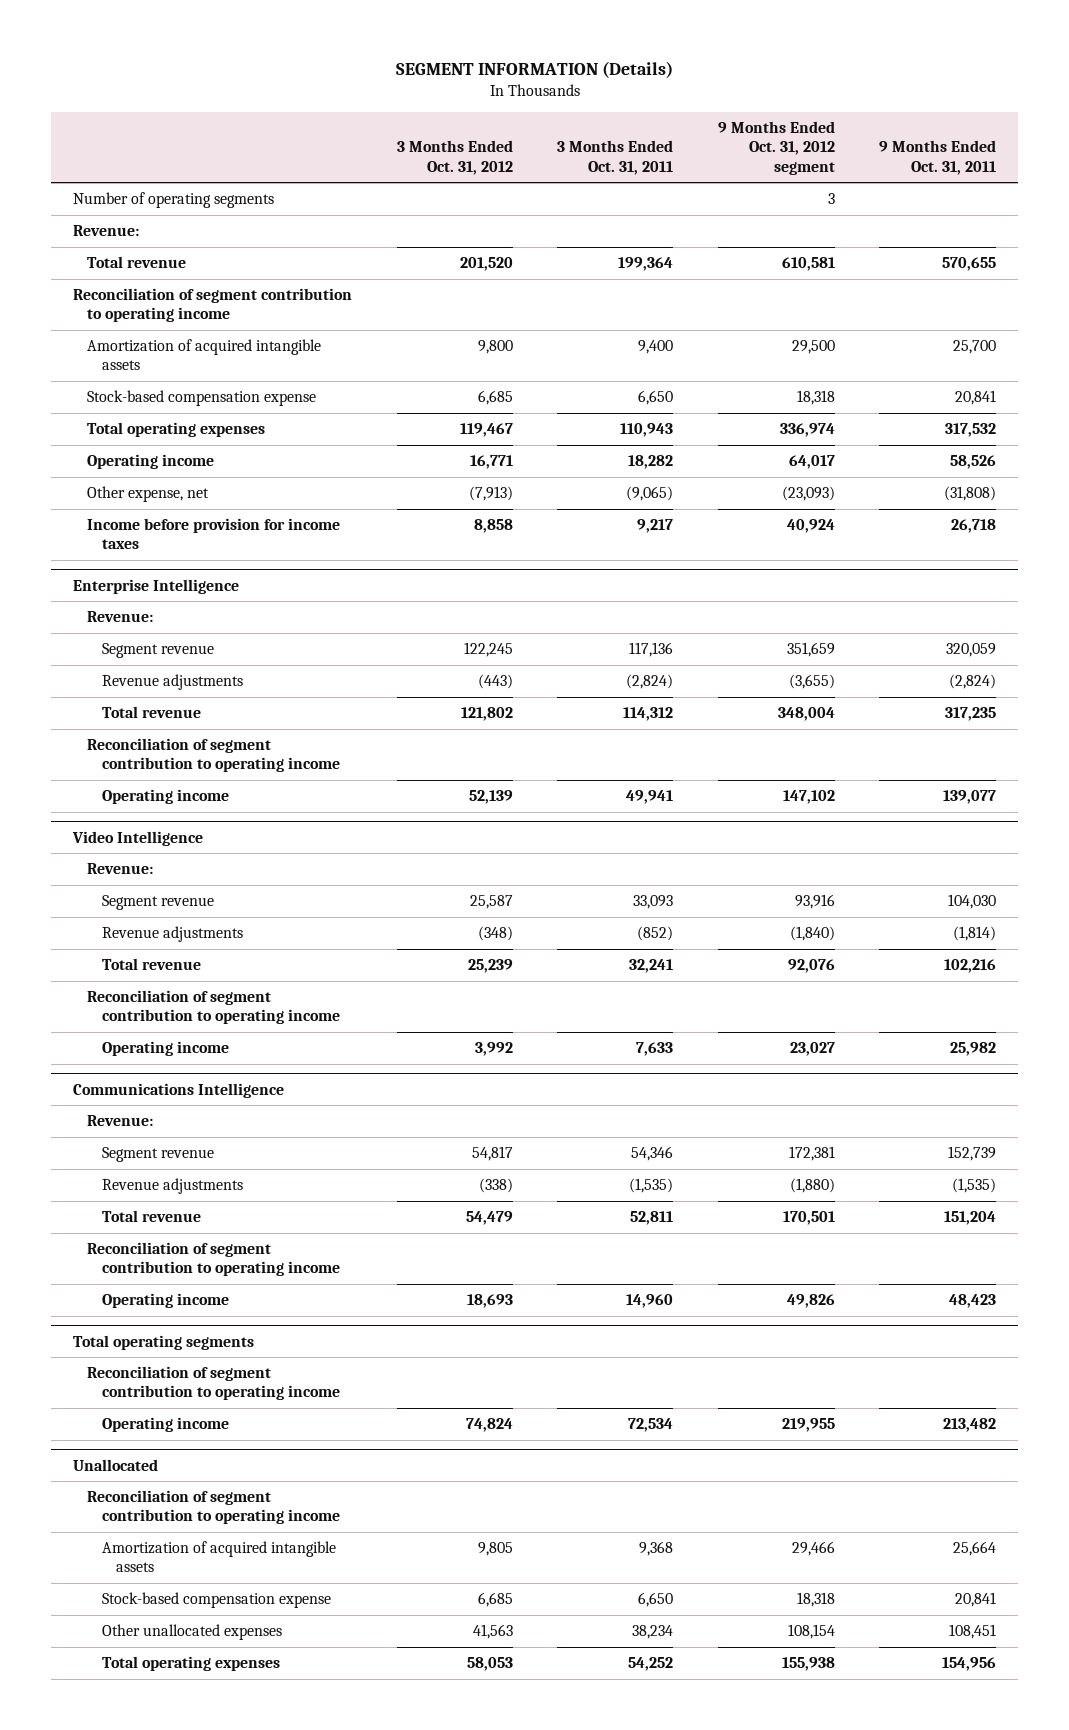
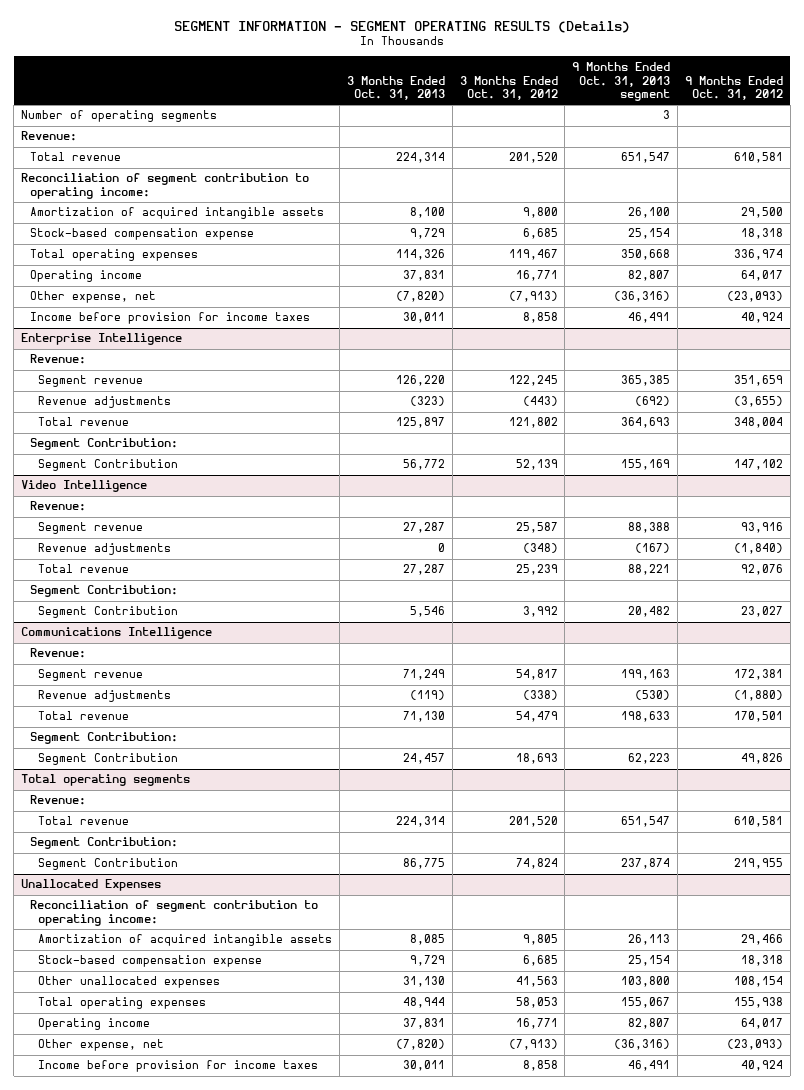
- SEGMENT INFORMATION (Details)
+ SEGMENT INFORMATION - SEGMENT OPERATING RESULTS (Details)
- | 3 Months Ended Oct. 31, 2012 | 3 Months Ended Oct. 31, 2011 | 9 Months Ended Oct. 31, 2012 segment | 9 Months Ended Oct. 31, 2011
+ | 3 Months Ended Oct. 31, 2013 | 3 Months Ended Oct. 31, 2012 | 9 Months Ended Oct. 31, 2013 segment | 9 Months Ended Oct. 31, 2012
- Reconciliation of segment contribution to operating income
+ Reconciliation of segment contribution to operating income:
@ Enterprise Intelligence
- Reconciliation of segment contribution to operating income
- Operating income | 52,139 | 49,941 | 147,102 | 139,077
+ Segment Contribution:
+ Segment Contribution | 56,772 | 52,139 | 155,169 | 147,102
@ Video Intelligence
- Reconciliation of segment contribution to operating income
- Operating income | 3,992 | 7,633 | 23,027 | 25,982
+ Segment Contribution:
+ Segment Contribution | 5,546 | 3,992 | 20,482 | 23,027
@ Communications Intelligence
- Reconciliation of segment contribution to operating income
- Operating income | 18,693 | 14,960 | 49,826 | 48,423
+ Segment Contribution:
+ Segment Contribution | 24,457 | 18,693 | 62,223 | 49,826
@ Total operating segments
- Reconciliation of segment contribution to operating income
- Operating income | 74,824 | 72,534 | 219,955 | 213,482
- Unallocated
- Reconciliation of segment contribution to operating income
@ Total operating segments
+ Revenue:
+ Total revenue | 224,314 | 201,520 | 651,547 | 610,581
+ Segment Contribution:
+ Segment Contribution | 86,775 | 74,824 | 237,874 | 219,955
+ Unallocated Expenses
+ Reconciliation of segment contribution to operating income:
+ Operating income | 37,831 | 16,771 | 82,807 | 64,017
+ Other expense, net | (7,820) | (7,913) | (36,316) | (23,093)
+ Income before provision for income taxes | 30,011 | 8,858 | 46,491 | 40,924

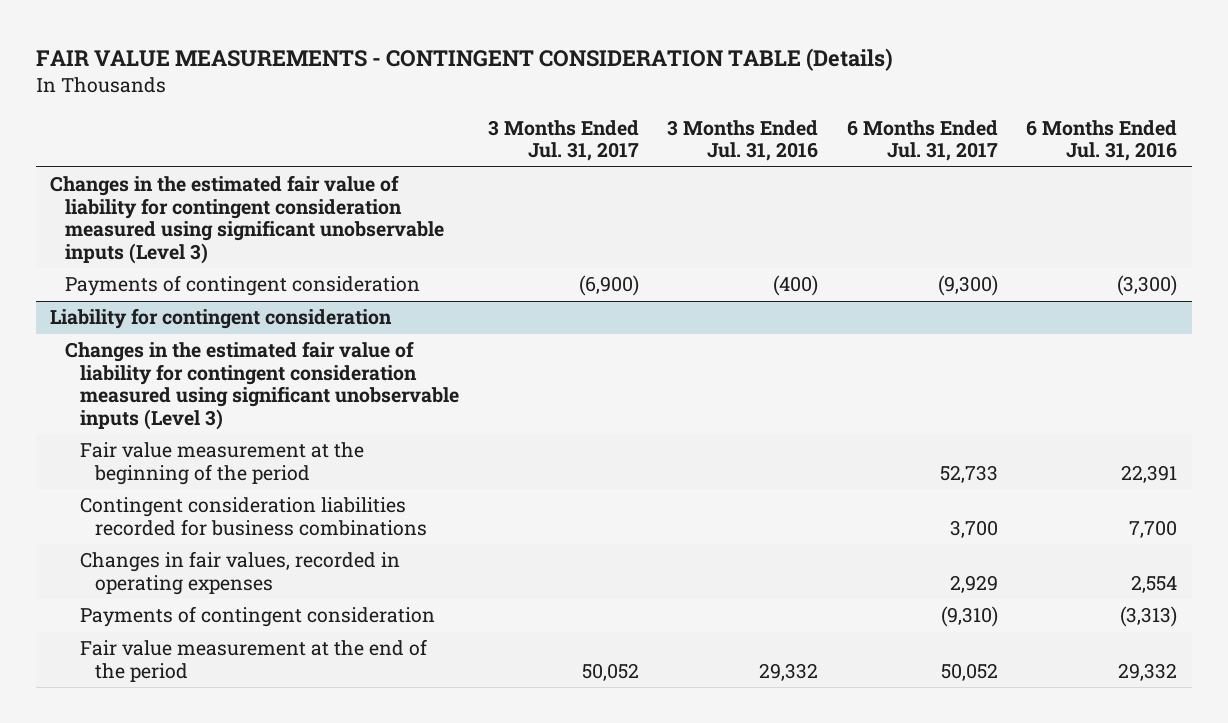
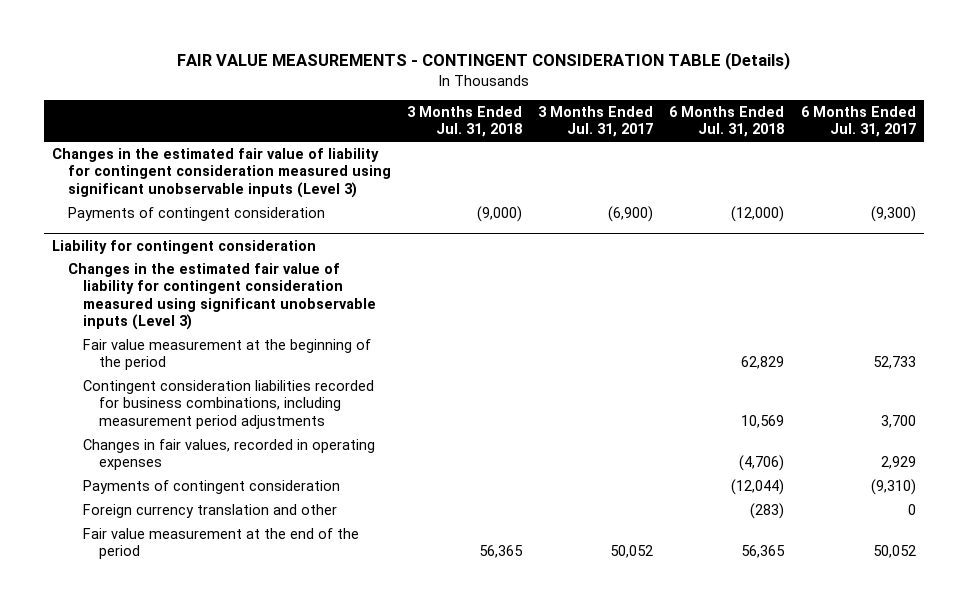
- | 3 Months Ended Jul. 31, 2017 | 3 Months Ended Jul. 31, 2016 | 6 Months Ended Jul. 31, 2017 | 6 Months Ended Jul. 31, 2016
+ | 3 Months Ended Jul. 31, 2018 | 3 Months Ended Jul. 31, 2017 | 6 Months Ended Jul. 31, 2018 | 6 Months Ended Jul. 31, 2017
@ Liability for contingent consideration
- Contingent consideration liabilities recorded for business combinations | | | 3,700 | 7,700
+ Contingent consideration liabilities recorded for business combinations, including measurement period adjustments | | | 10,569 | 3,700
+ Foreign currency translation and other | | | (283) | 0

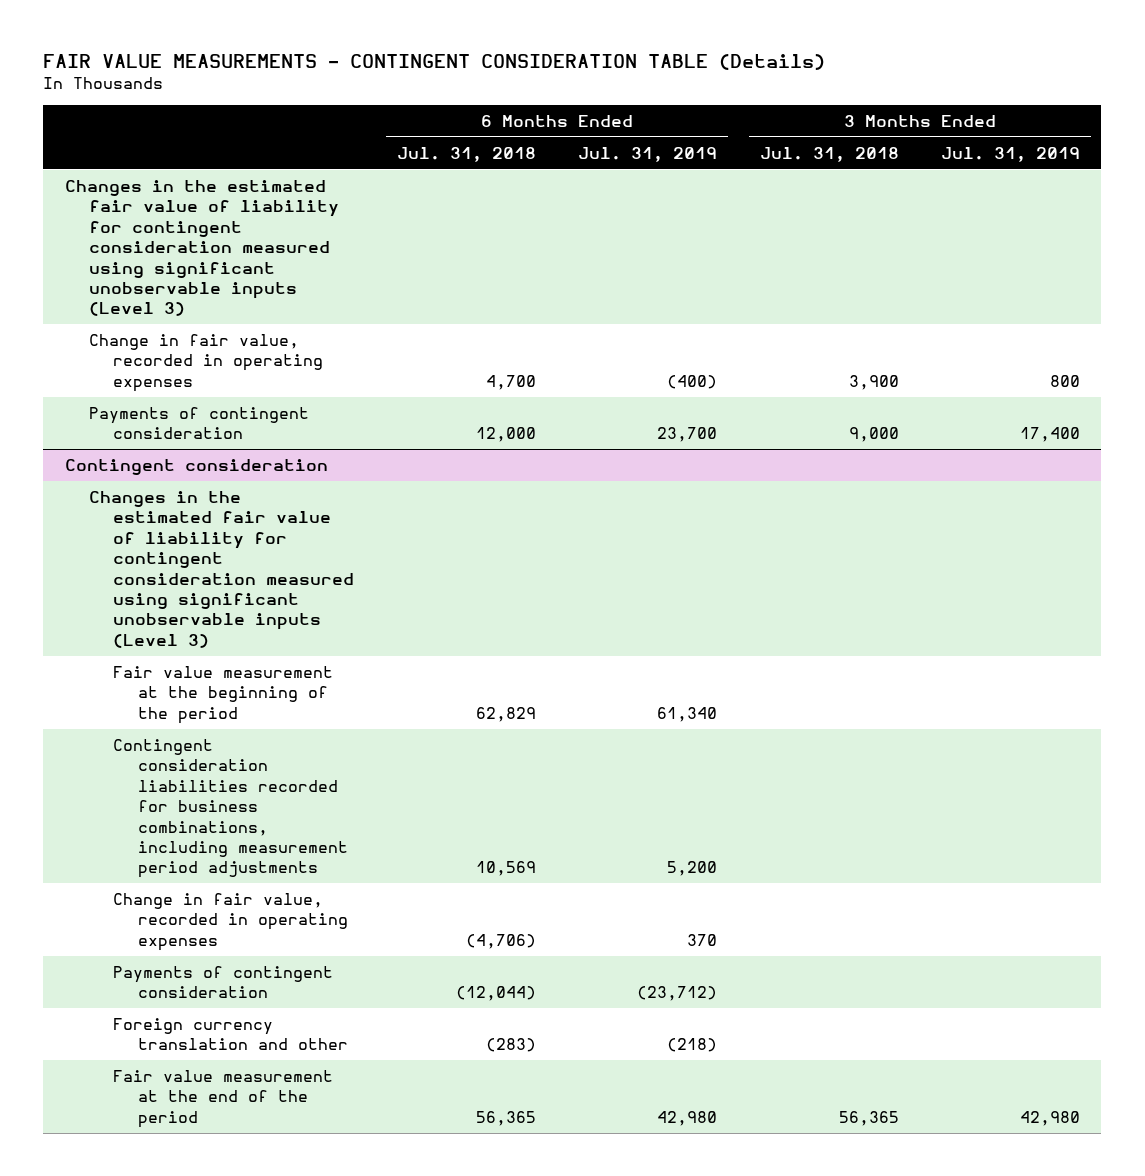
- | 3 Months Ended Jul. 31, 2018 | 3 Months Ended Jul. 31, 2017 | 6 Months Ended Jul. 31, 2018 | 6 Months Ended Jul. 31, 2017
+ | 6 Months Ended Jul. 31, 2018 | 6 Months Ended Jul. 31, 2019 | 3 Months Ended Jul. 31, 2018 | 3 Months Ended Jul. 31, 2019
- Payments of contingent consideration | (9,000) | (6,900) | (12,000) | (9,300)
- Liability for contingent consideration
+ Change in fair value, recorded in operating expenses | 4,700 | (400) | 3,900 | 800
+ Payments of contingent consideration | 12,000 | 23,700 | 9,000 | 17,400
+ Contingent consideration
- Changes in fair values, recorded in operating expenses | | | (4,706) | 2,929
+ Change in fair value, recorded in operating expenses | (4,706) | 370 | |

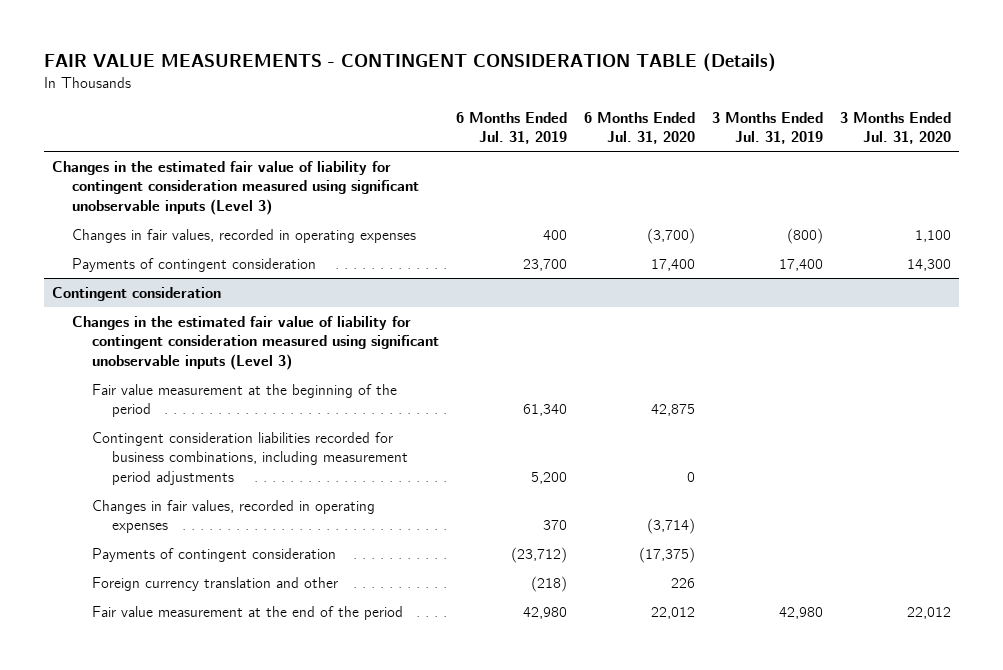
- | 6 Months Ended Jul. 31, 2018 | 6 Months Ended Jul. 31, 2019 | 3 Months Ended Jul. 31, 2018 | 3 Months Ended Jul. 31, 2019
+ | 6 Months Ended Jul. 31, 2019 | 6 Months Ended Jul. 31, 2020 | 3 Months Ended Jul. 31, 2019 | 3 Months Ended Jul. 31, 2020
- Change in fair value, recorded in operating expenses | 4,700 | (400) | 3,900 | 800
+ Changes in fair values, recorded in operating expenses | 400 | (3,700) | (800) | 1,100
@ Contingent consideration
- Change in fair value, recorded in operating expenses | (4,706) | 370 | |
+ Changes in fair values, recorded in operating expenses | 370 | (3,714) | |

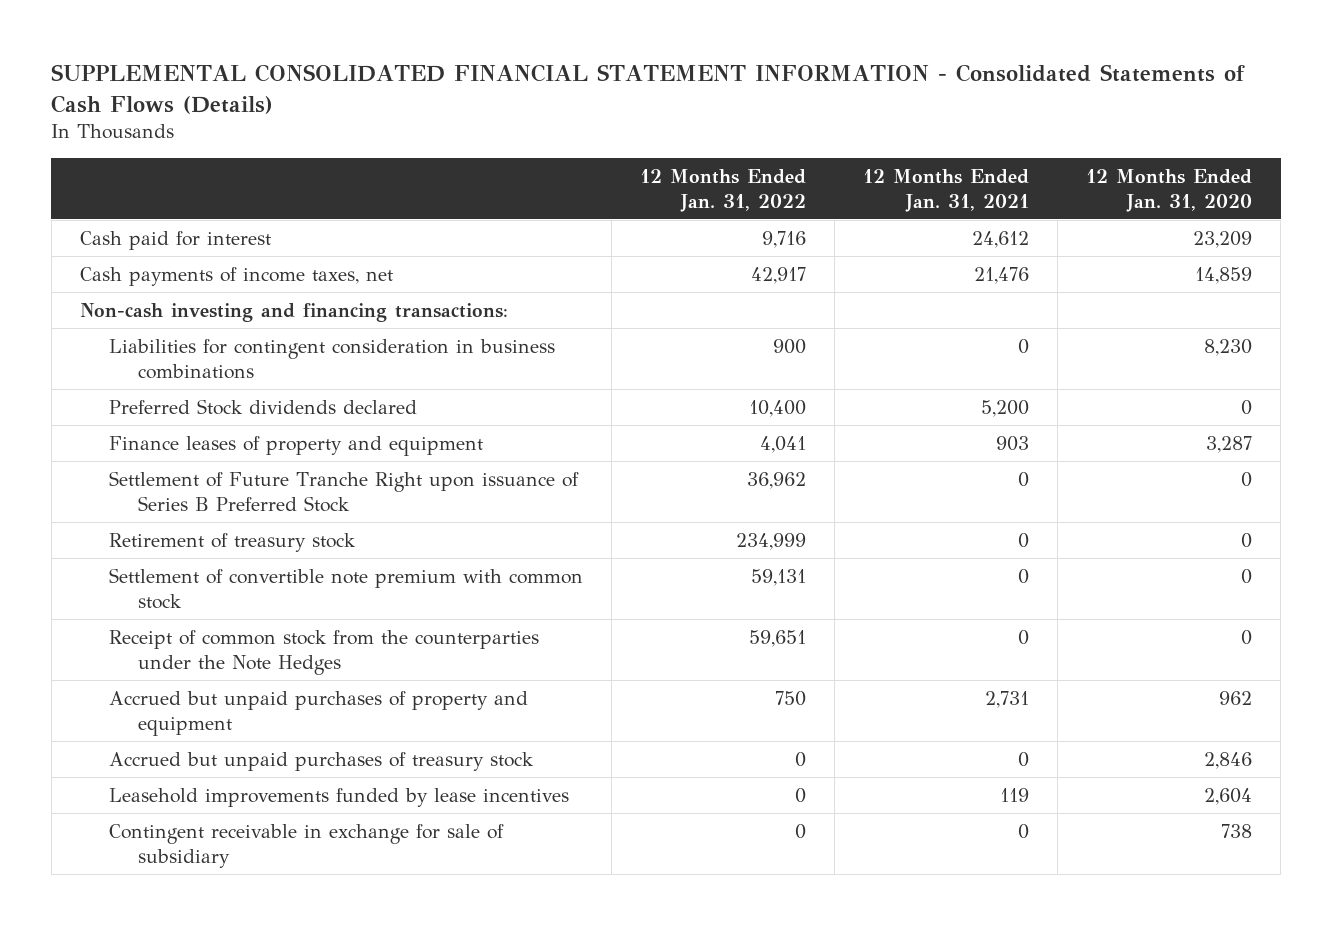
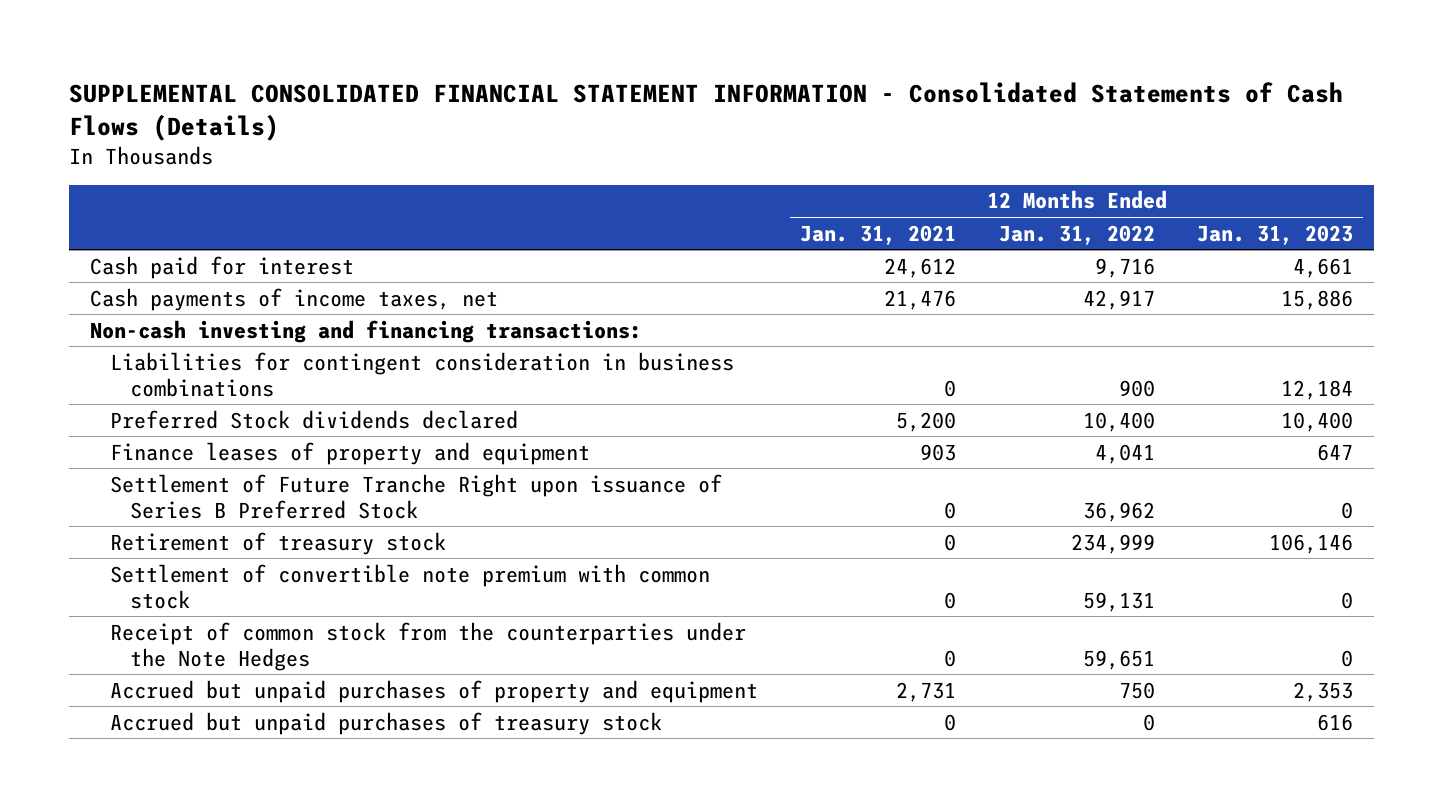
- | 12 Months Ended Jan. 31, 2022 | 12 Months Ended Jan. 31, 2021 | 12 Months Ended Jan. 31, 2020
+ | 12 Months Ended Jan. 31, 2021 | 12 Months Ended Jan. 31, 2022 | 12 Months Ended Jan. 31, 2023
- Leasehold improvements funded by lease incentives | 0 | 119 | 2,604
- Contingent receivable in exchange for sale of subsidiary | 0 | 0 | 738

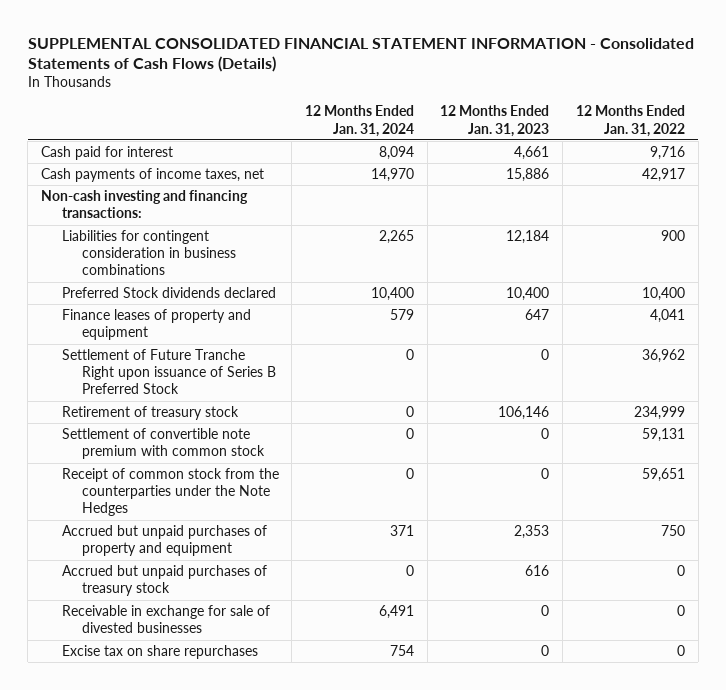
- | 12 Months Ended Jan. 31, 2021 | 12 Months Ended Jan. 31, 2022 | 12 Months Ended Jan. 31, 2023
+ | 12 Months Ended Jan. 31, 2024 | 12 Months Ended Jan. 31, 2023 | 12 Months Ended Jan. 31, 2022
+ Receivable in exchange for sale of divested businesses | 6,491 | 0 | 0
+ Excise tax on share repurchases | 754 | 0 | 0

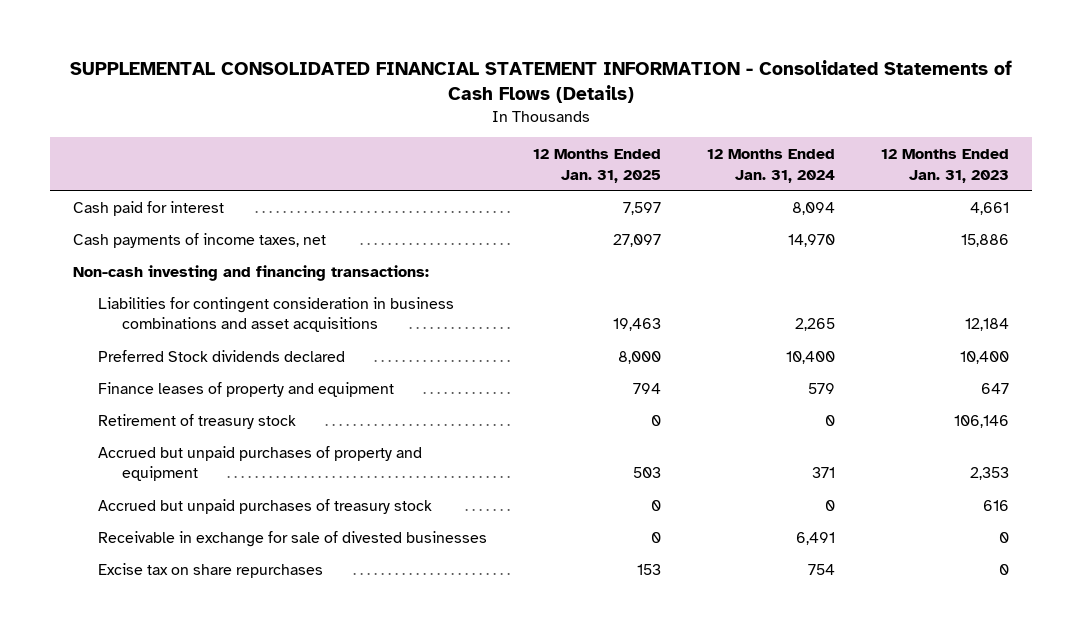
- | 12 Months Ended Jan. 31, 2024 | 12 Months Ended Jan. 31, 2023 | 12 Months Ended Jan. 31, 2022
+ | 12 Months Ended Jan. 31, 2025 | 12 Months Ended Jan. 31, 2024 | 12 Months Ended Jan. 31, 2023
- Liabilities for contingent consideration in business combinations | 2,265 | 12,184 | 900
+ Liabilities for contingent consideration in business combinations and asset acquisitions | 19,463 | 2,265 | 12,184
- Settlement of Future Tranche Right upon issuance of Series B Preferred Stock | 0 | 0 | 36,962
- Settlement of convertible note premium with common stock | 0 | 0 | 59,131
- Receipt of common stock from the counterparties under the Note Hedges | 0 | 0 | 59,651

